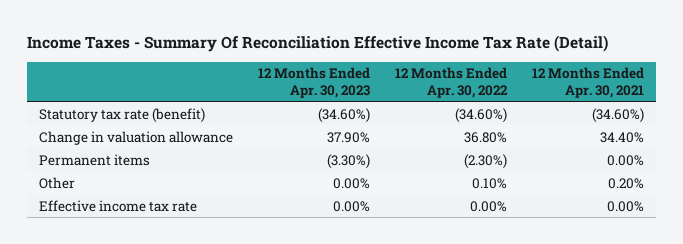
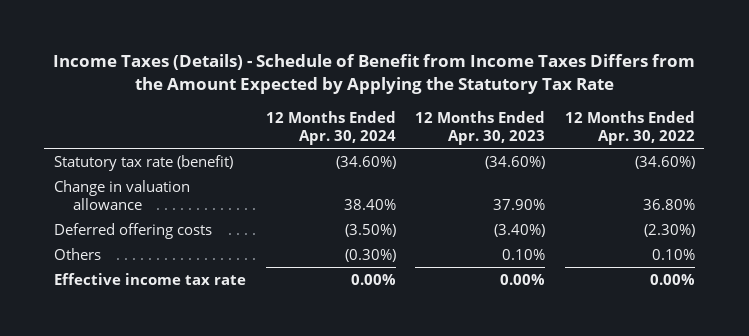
- Income Taxes - Summary Of Reconciliation Effective Income Tax Rate (Detail)
+ Income Taxes (Details) - Schedule of Benefit from Income Taxes Differs from the Amount Expected by Applying the Statutory Tax Rate
- | 12 Months Ended Apr. 30, 2023 | 12 Months Ended Apr. 30, 2022 | 12 Months Ended Apr. 30, 2021
+ | 12 Months Ended Apr. 30, 2024 | 12 Months Ended Apr. 30, 2023 | 12 Months Ended Apr. 30, 2022
- Permanent items | (3.30%) | (2.30%) | 0.00%
- Other | 0.00% | 0.10% | 0.20%
+ Deferred offering costs | (3.50%) | (3.40%) | (2.30%)
+ Others | (0.30%) | 0.10% | 0.10%

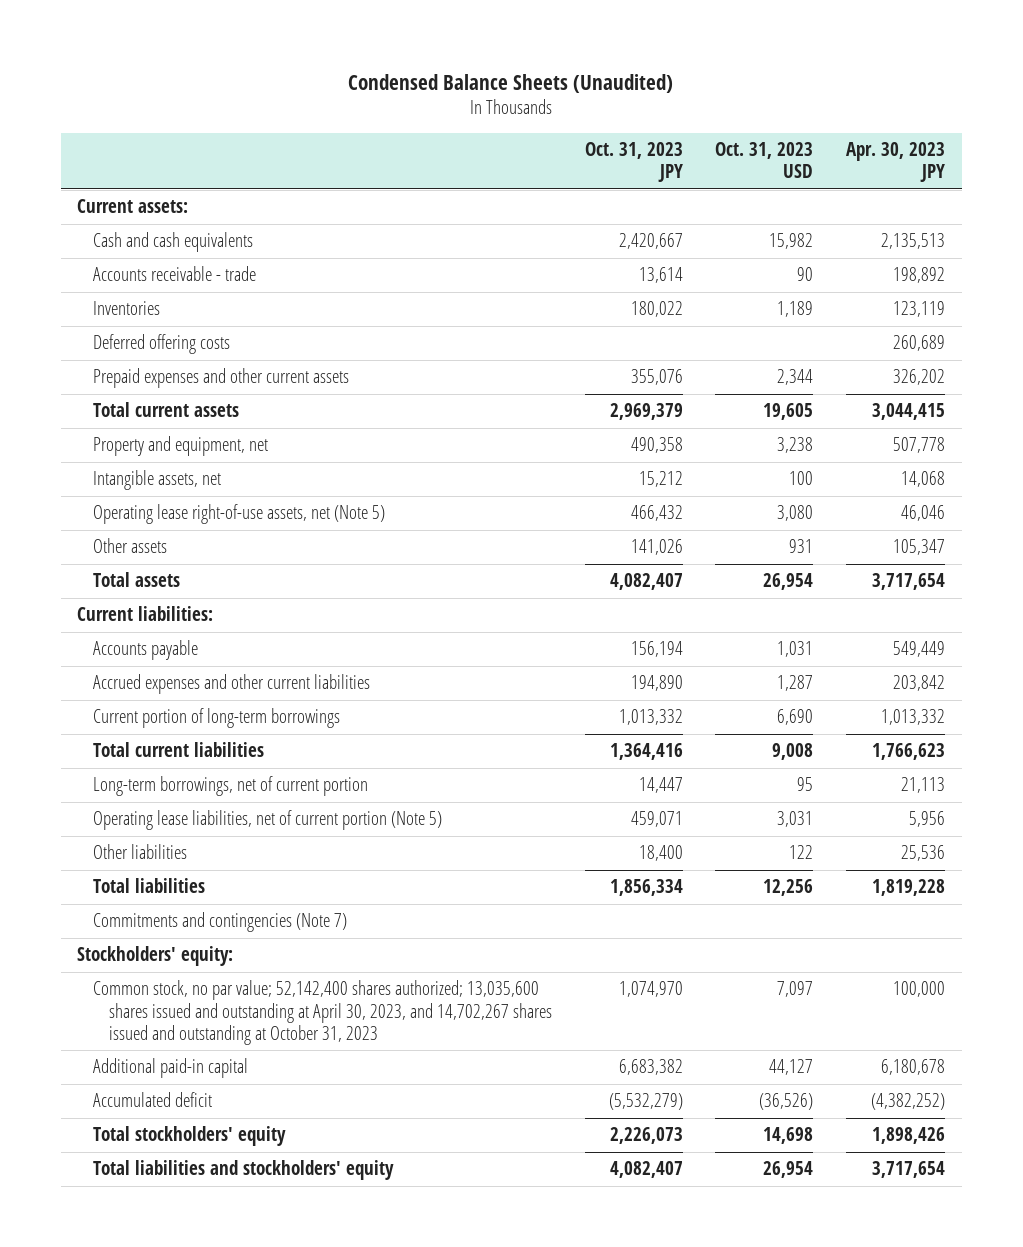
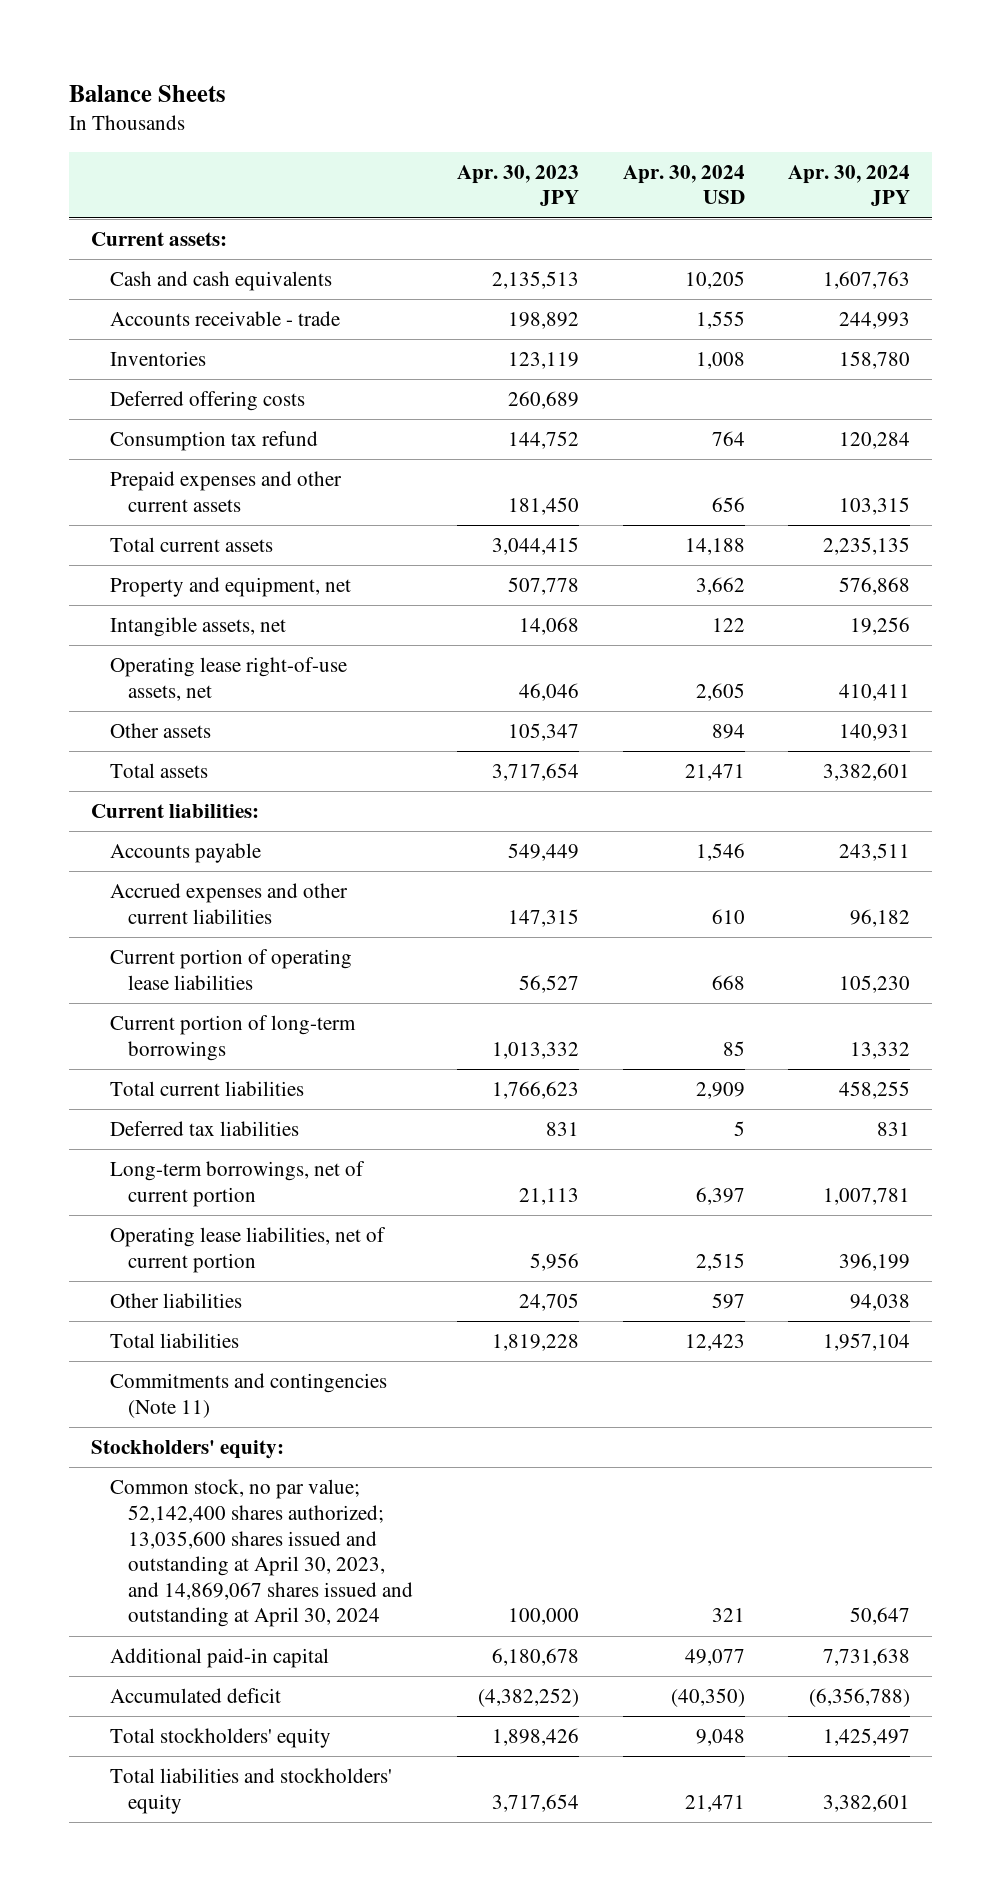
- Condensed Balance Sheets (Unaudited)
+ Balance Sheets
- | Oct. 31, 2023 JPY | Oct. 31, 2023 USD | Apr. 30, 2023 JPY
+ | Apr. 30, 2023 JPY | Apr. 30, 2024 USD | Apr. 30, 2024 JPY
- Prepaid expenses and other current assets | 355,076 | 2,344 | 326,202
+ Consumption tax refund | 144,752 | 764 | 120,284
+ Prepaid expenses and other current assets | 181,450 | 656 | 103,315
- Operating lease right-of-use assets, net (Note 5) | 466,432 | 3,080 | 46,046
+ Operating lease right-of-use assets, net | 46,046 | 2,605 | 410,411
- Accrued expenses and other current liabilities | 194,890 | 1,287 | 203,842
+ Accrued expenses and other current liabilities | 147,315 | 610 | 96,182
+ Current portion of operating lease liabilities | 56,527 | 668 | 105,230
+ Deferred tax liabilities | 831 | 5 | 831
- Operating lease liabilities, net of current portion (Note 5) | 459,071 | 3,031 | 5,956
- Other liabilities | 18,400 | 122 | 25,536
+ Operating lease liabilities, net of current portion | 5,956 | 2,515 | 396,199
+ Other liabilities | 24,705 | 597 | 94,038
- Commitments and contingencies (Note 7)
+ Commitments and contingencies (Note 11)
- Common stock, no par value; 52,142,400 shares authorized; 13,035,600 shares issued and outstanding at April 30, 2023, and 14,702,267 shares issued and outstanding at October 31, 2023 | 1,074,970 | 7,097 | 100,000
+ Common stock, no par value; 52,142,400 shares authorized; 13,035,600 shares issued and outstanding at April 30, 2023, and 14,869,067 shares issued and outstanding at April 30, 2024 | 100,000 | 321 | 50,647

